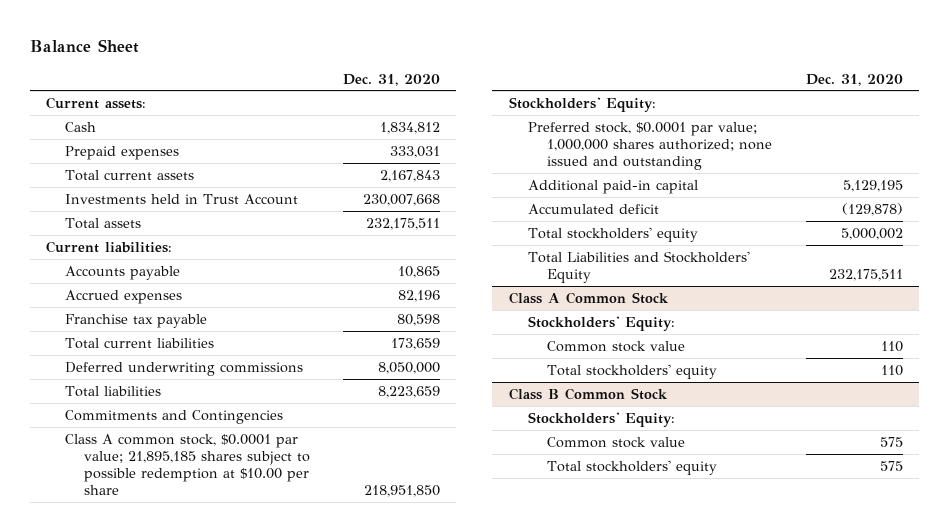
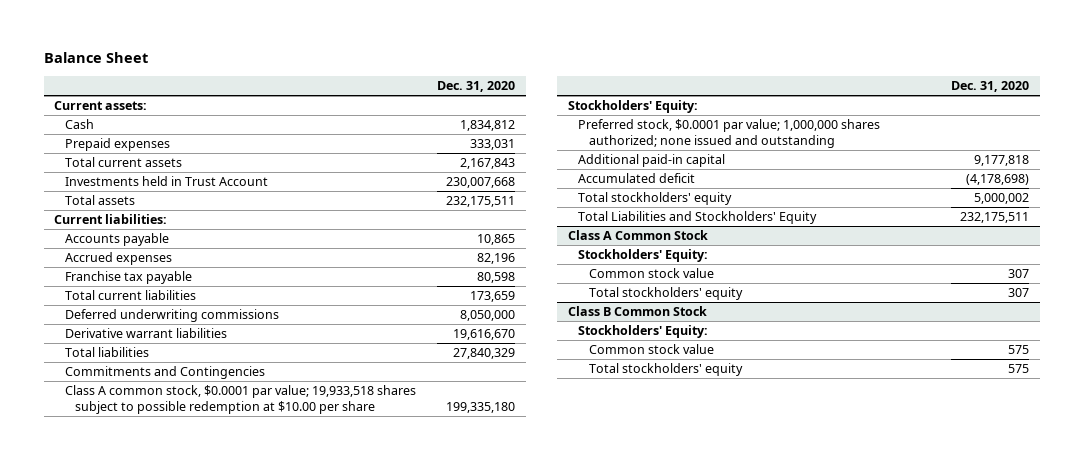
- Total liabilities | 8,223,659
+ Derivative warrant liabilities | 19,616,670
+ Total liabilities | 27,840,329
- Class A common stock, $0.0001 par value; 21,895,185 shares subject to possible redemption at $10.00 per share | 218,951,850
+ Class A common stock, $0.0001 par value; 19,933,518 shares subject to possible redemption at $10.00 per share | 199,335,180
- Additional paid-in capital | 5,129,195
- Accumulated deficit | (129,878)
+ Additional paid-in capital | 9,177,818
+ Accumulated deficit | (4,178,698)
@ Class A Common Stock
- Common stock value | 110
- Total stockholders' equity | 110
+ Common stock value | 307
+ Total stockholders' equity | 307

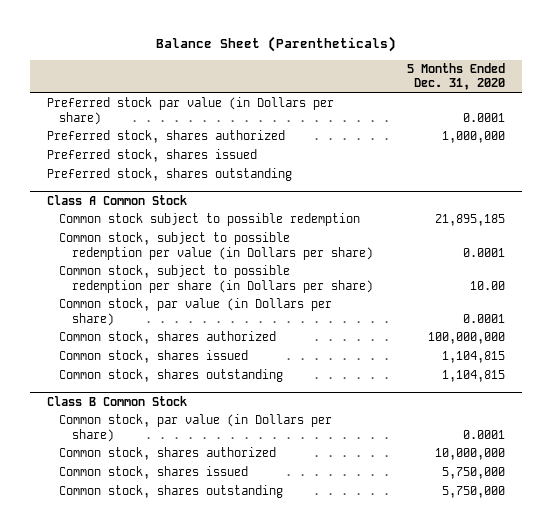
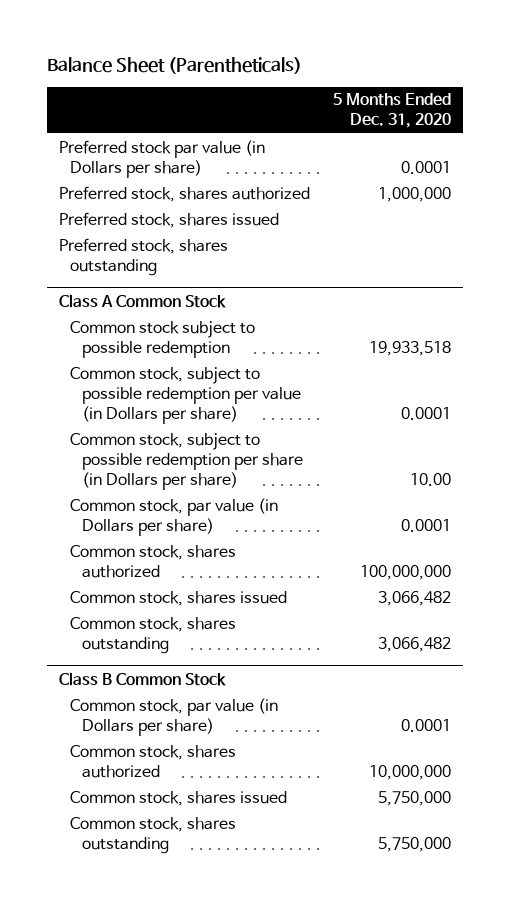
@ Class A Common Stock
- Common stock subject to possible redemption | 21,895,185
+ Common stock subject to possible redemption | 19,933,518
- Common stock, shares issued | 1,104,815
- Common stock, shares outstanding | 1,104,815
+ Common stock, shares issued | 3,066,482
+ Common stock, shares outstanding | 3,066,482

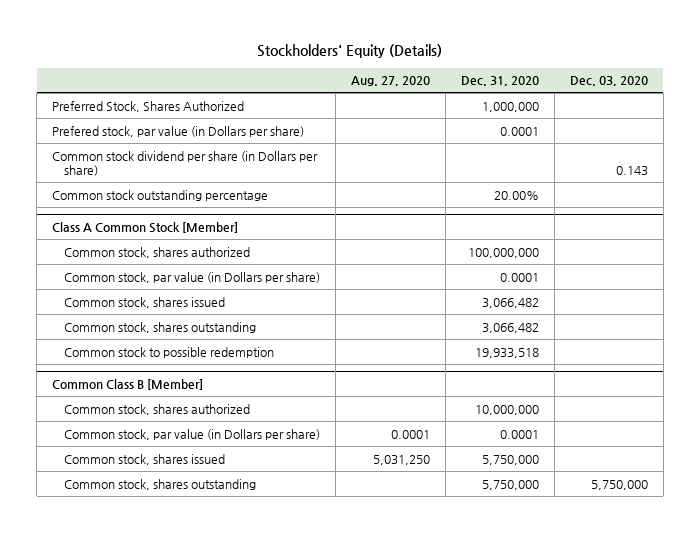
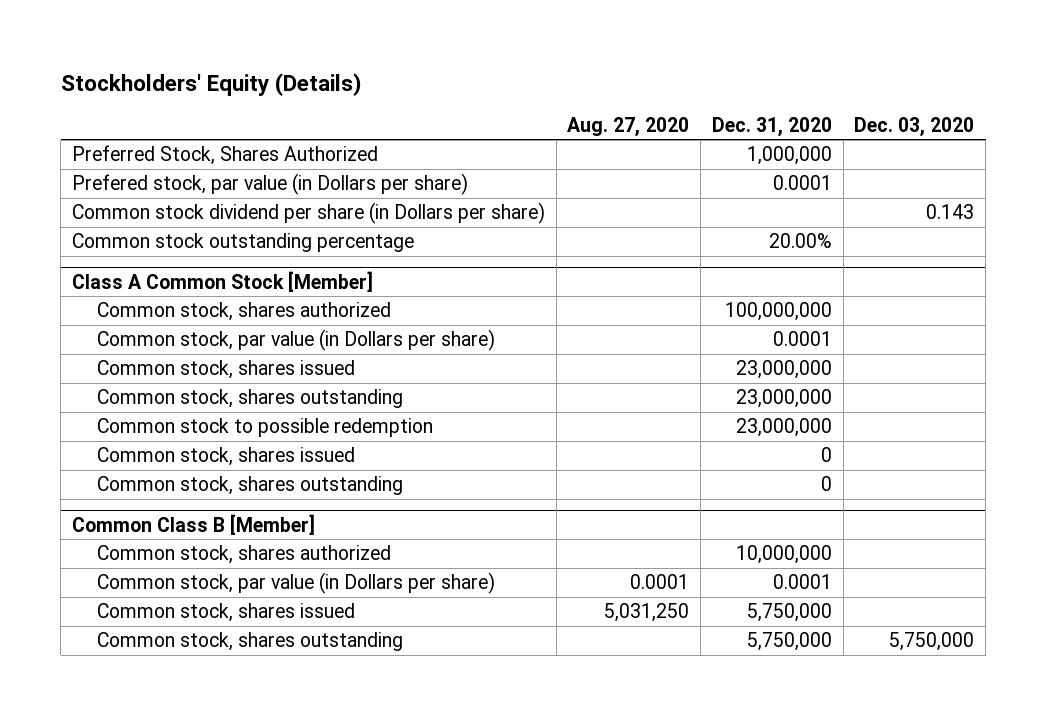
@ Class A Common Stock [Member]
- Common stock, shares issued | | 3,066,482 |
- Common stock, shares outstanding | | 3,066,482 |
- Common stock to possible redemption | | 19,933,518 |
+ Common stock, shares issued | | 23,000,000 |
+ Common stock, shares outstanding | | 23,000,000 |
+ Common stock to possible redemption | | 23,000,000 |
+ Common stock, shares issued | | 0 |
+ Common stock, shares outstanding | | 0 |

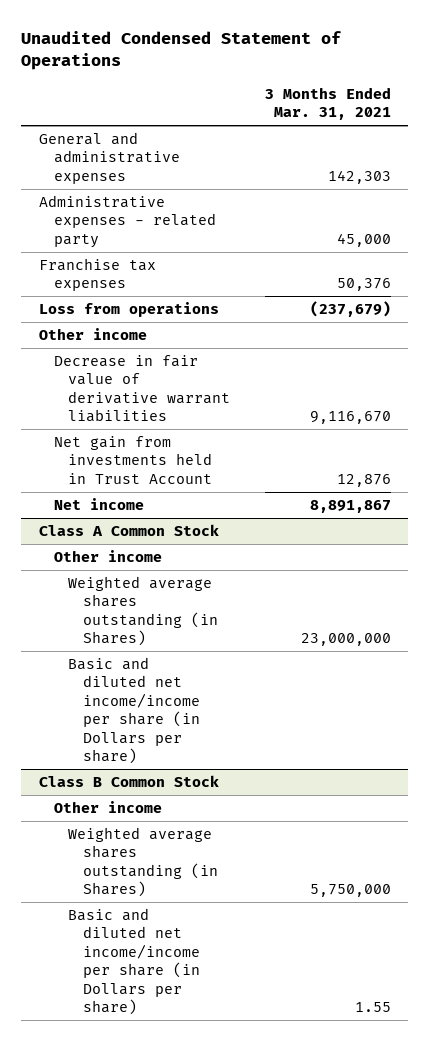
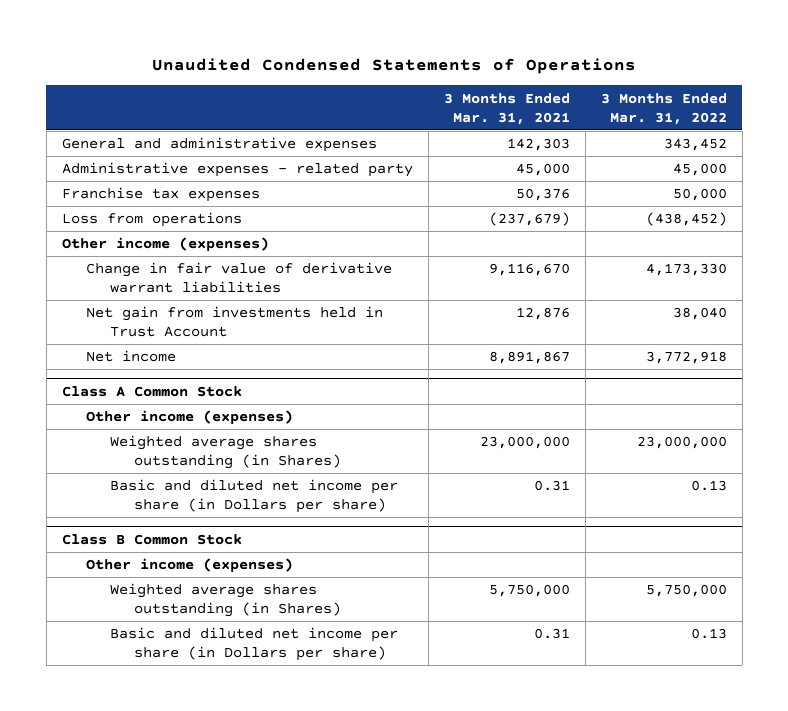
- Unaudited Condensed Statement of Operations
+ Unaudited Condensed Statements of Operations
- | 3 Months Ended Mar. 31, 2021
+ | 3 Months Ended Mar. 31, 2021 | 3 Months Ended Mar. 31, 2022
- Other income
- Decrease in fair value of derivative warrant liabilities | 9,116,670
+ Other income (expenses)
+ Change in fair value of derivative warrant liabilities | 9,116,670 | 4,173,330
@ Class A Common Stock
- Other income
+ Other income (expenses)
- Basic and diluted net income/income per share (in Dollars per share)
+ Basic and diluted net income per share (in Dollars per share) | 0.31 | 0.13
@ Class B Common Stock
- Other income
+ Other income (expenses)
- Basic and diluted net income/income per share (in Dollars per share) | 1.55
+ Basic and diluted net income per share (in Dollars per share) | 0.31 | 0.13

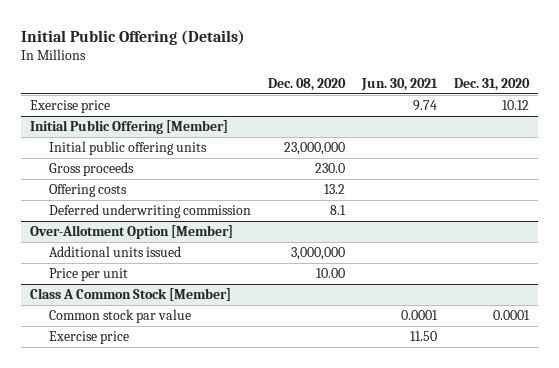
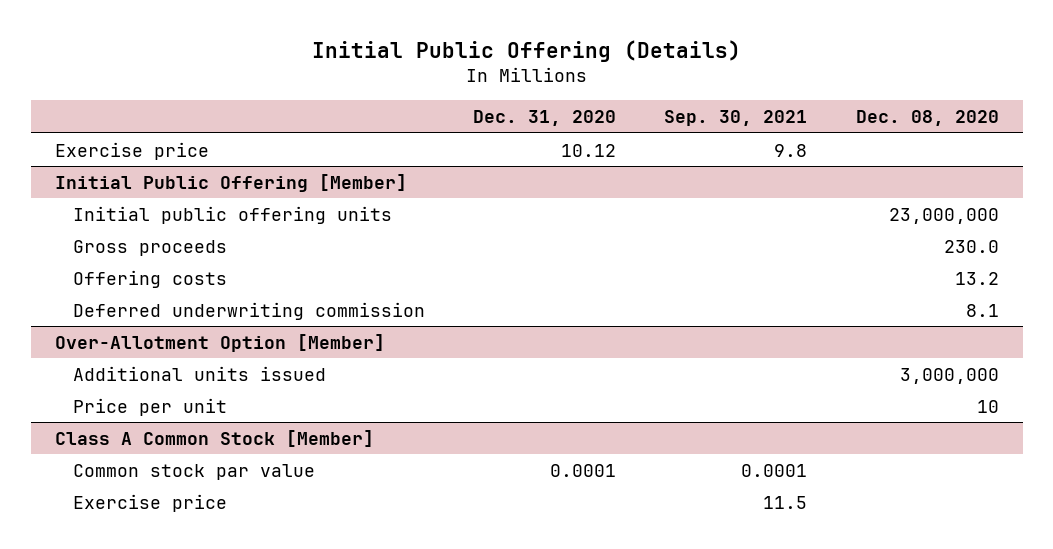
- | Dec. 08, 2020 | Jun. 30, 2021 | Dec. 31, 2020
+ | Dec. 31, 2020 | Sep. 30, 2021 | Dec. 08, 2020
@ Over-Allotment Option [Member]
- Price per unit | 10.00 | |
+ Price per unit | | | 10

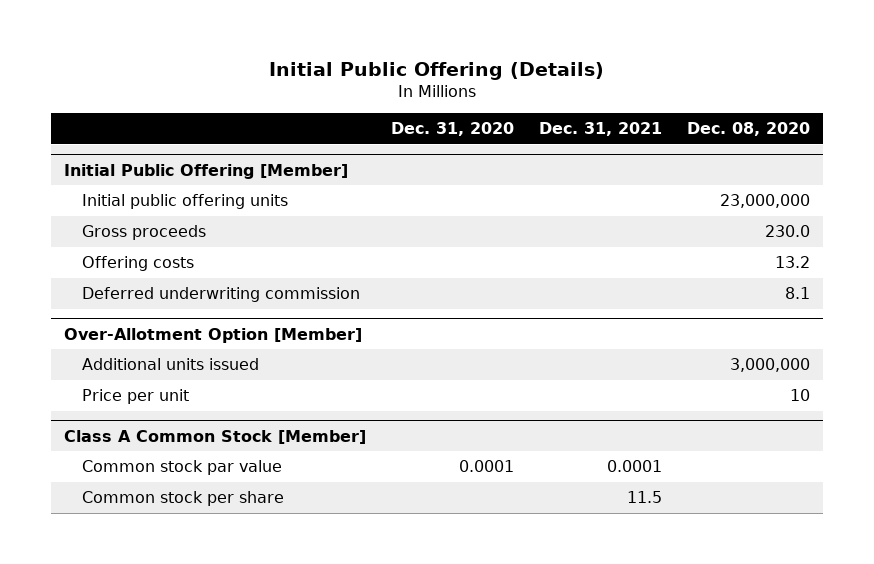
- | Dec. 31, 2020 | Sep. 30, 2021 | Dec. 08, 2020
+ | Dec. 31, 2020 | Dec. 31, 2021 | Dec. 08, 2020
- Exercise price | 10.12 | 9.8 |
@ Class A Common Stock [Member]
- Exercise price | | 11.5 |
+ Common stock per share | | 11.5 |

